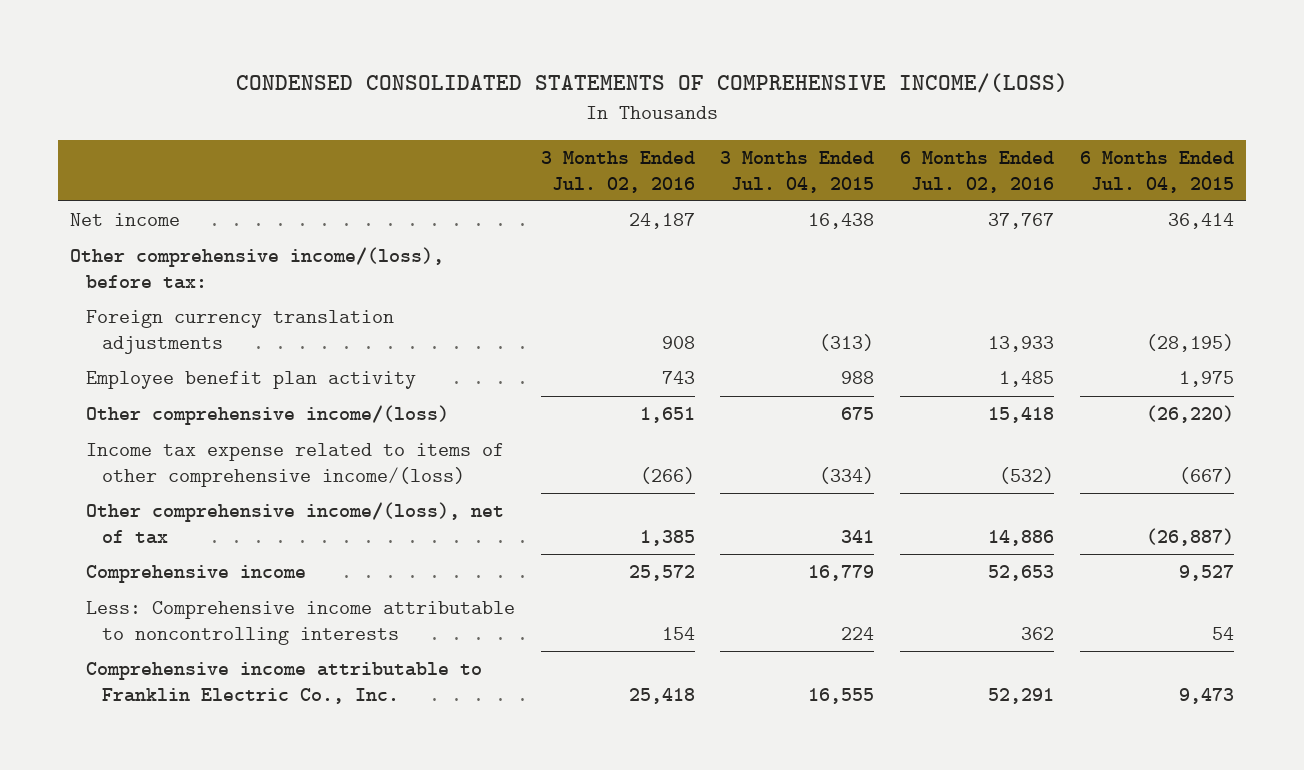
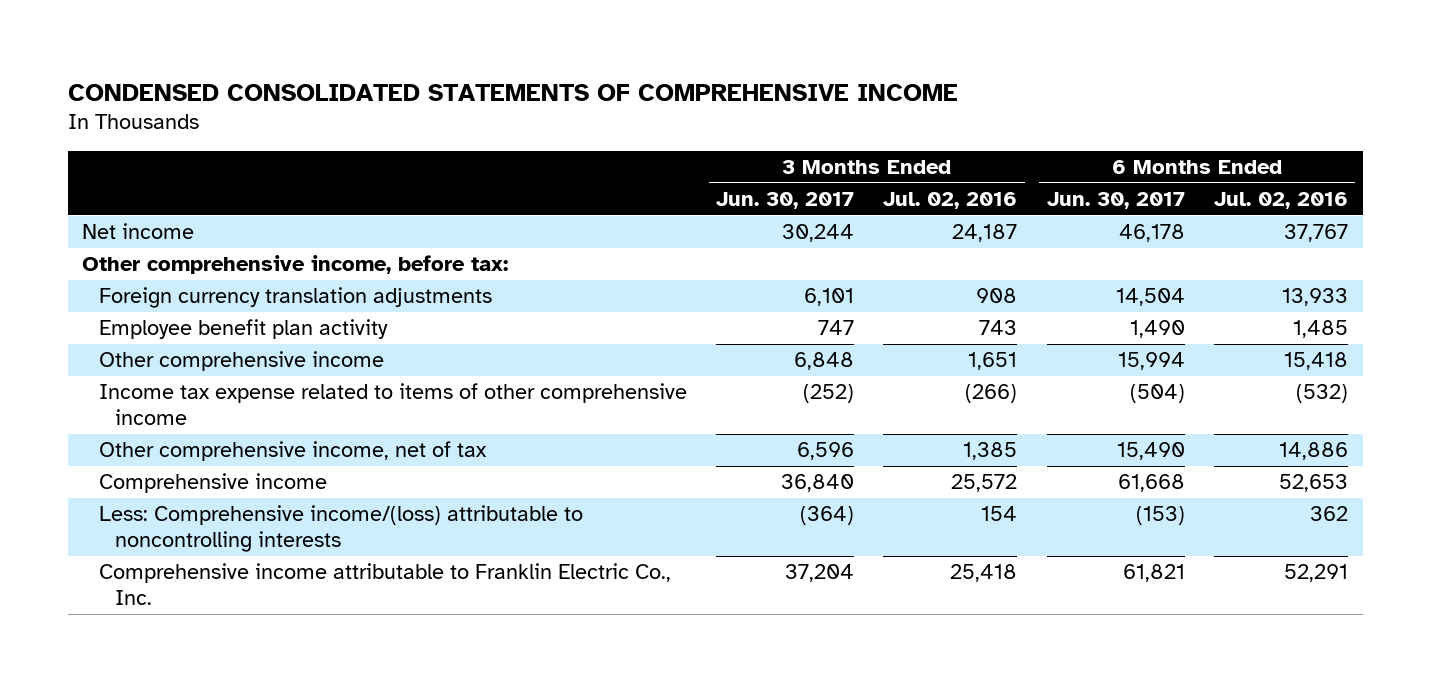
- CONDENSED CONSOLIDATED STATEMENTS OF COMPREHENSIVE INCOME/(LOSS)
+ CONDENSED CONSOLIDATED STATEMENTS OF COMPREHENSIVE INCOME
- | 3 Months Ended Jul. 02, 2016 | 3 Months Ended Jul. 04, 2015 | 6 Months Ended Jul. 02, 2016 | 6 Months Ended Jul. 04, 2015
+ | 3 Months Ended Jun. 30, 2017 | 3 Months Ended Jul. 02, 2016 | 6 Months Ended Jun. 30, 2017 | 6 Months Ended Jul. 02, 2016
- Other comprehensive income/(loss), before tax:
+ Other comprehensive income, before tax:
- Other comprehensive income/(loss) | 1,651 | 675 | 15,418 | (26,220)
- Income tax expense related to items of other comprehensive income/(loss) | (266) | (334) | (532) | (667)
- Other comprehensive income/(loss), net of tax | 1,385 | 341 | 14,886 | (26,887)
+ Other comprehensive income | 6,848 | 1,651 | 15,994 | 15,418
+ Income tax expense related to items of other comprehensive income | (252) | (266) | (504) | (532)
+ Other comprehensive income, net of tax | 6,596 | 1,385 | 15,490 | 14,886
- Less: Comprehensive income attributable to noncontrolling interests | 154 | 224 | 362 | 54
+ Less: Comprehensive income/(loss) attributable to noncontrolling interests | (364) | 154 | (153) | 362

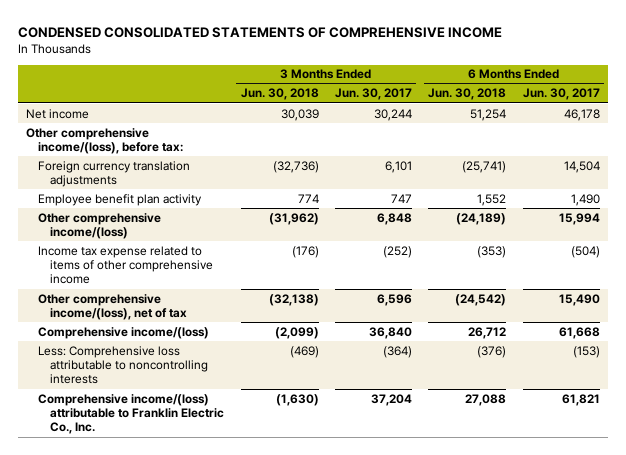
- | 3 Months Ended Jun. 30, 2017 | 3 Months Ended Jul. 02, 2016 | 6 Months Ended Jun. 30, 2017 | 6 Months Ended Jul. 02, 2016
+ | 3 Months Ended Jun. 30, 2018 | 3 Months Ended Jun. 30, 2017 | 6 Months Ended Jun. 30, 2018 | 6 Months Ended Jun. 30, 2017
- Other comprehensive income, before tax:
+ Other comprehensive income/(loss), before tax:
- Other comprehensive income | 6,848 | 1,651 | 15,994 | 15,418
+ Other comprehensive income/(loss) | (31,962) | 6,848 | (24,189) | 15,994
- Other comprehensive income, net of tax | 6,596 | 1,385 | 15,490 | 14,886
- Comprehensive income | 36,840 | 25,572 | 61,668 | 52,653
- Less: Comprehensive income/(loss) attributable to noncontrolling interests | (364) | 154 | (153) | 362
- Comprehensive income attributable to Franklin Electric Co., Inc. | 37,204 | 25,418 | 61,821 | 52,291
+ Other comprehensive income/(loss), net of tax | (32,138) | 6,596 | (24,542) | 15,490
+ Comprehensive income/(loss) | (2,099) | 36,840 | 26,712 | 61,668
+ Less: Comprehensive loss attributable to noncontrolling interests | (469) | (364) | (376) | (153)
+ Comprehensive income/(loss) attributable to Franklin Electric Co., Inc. | (1,630) | 37,204 | 27,088 | 61,821

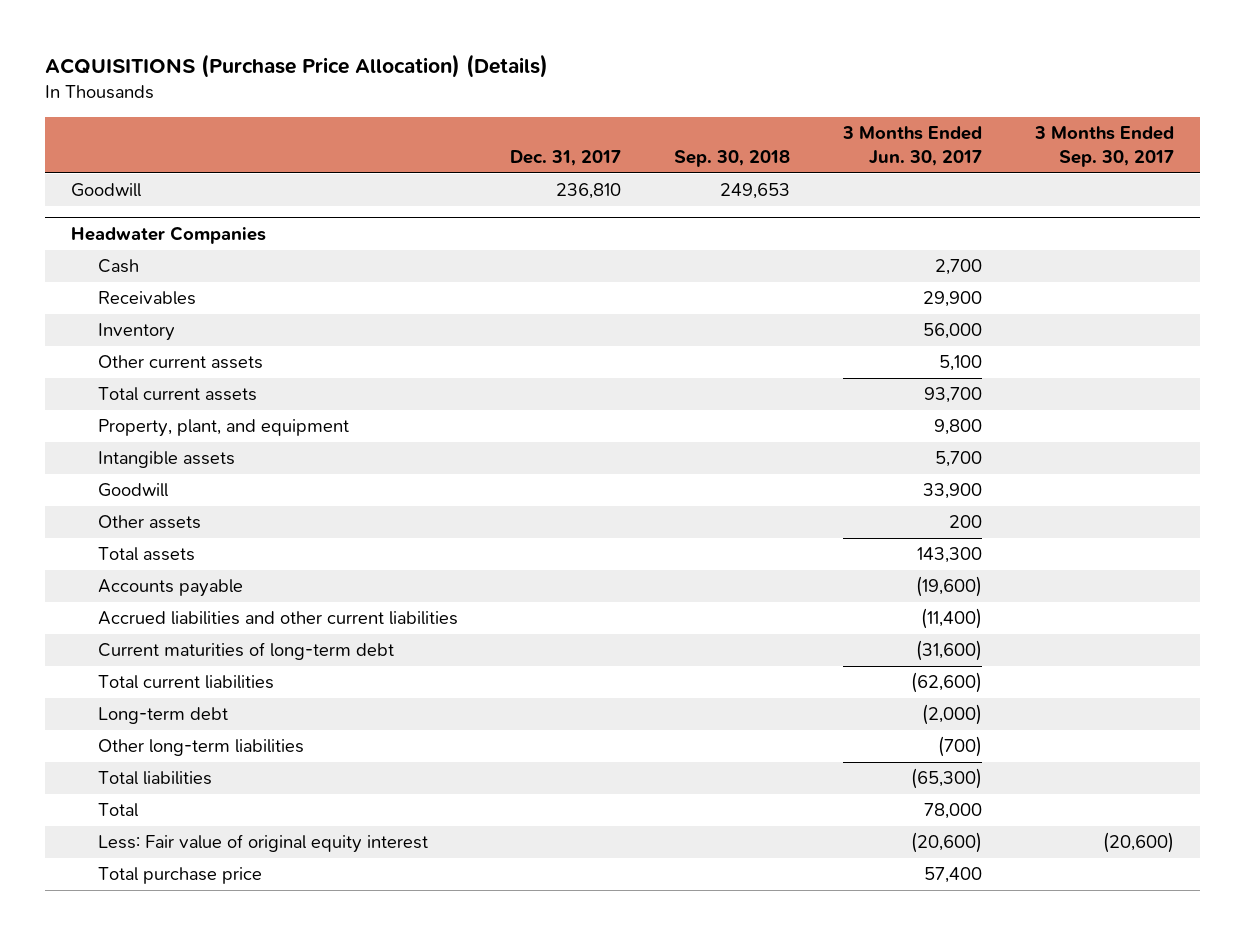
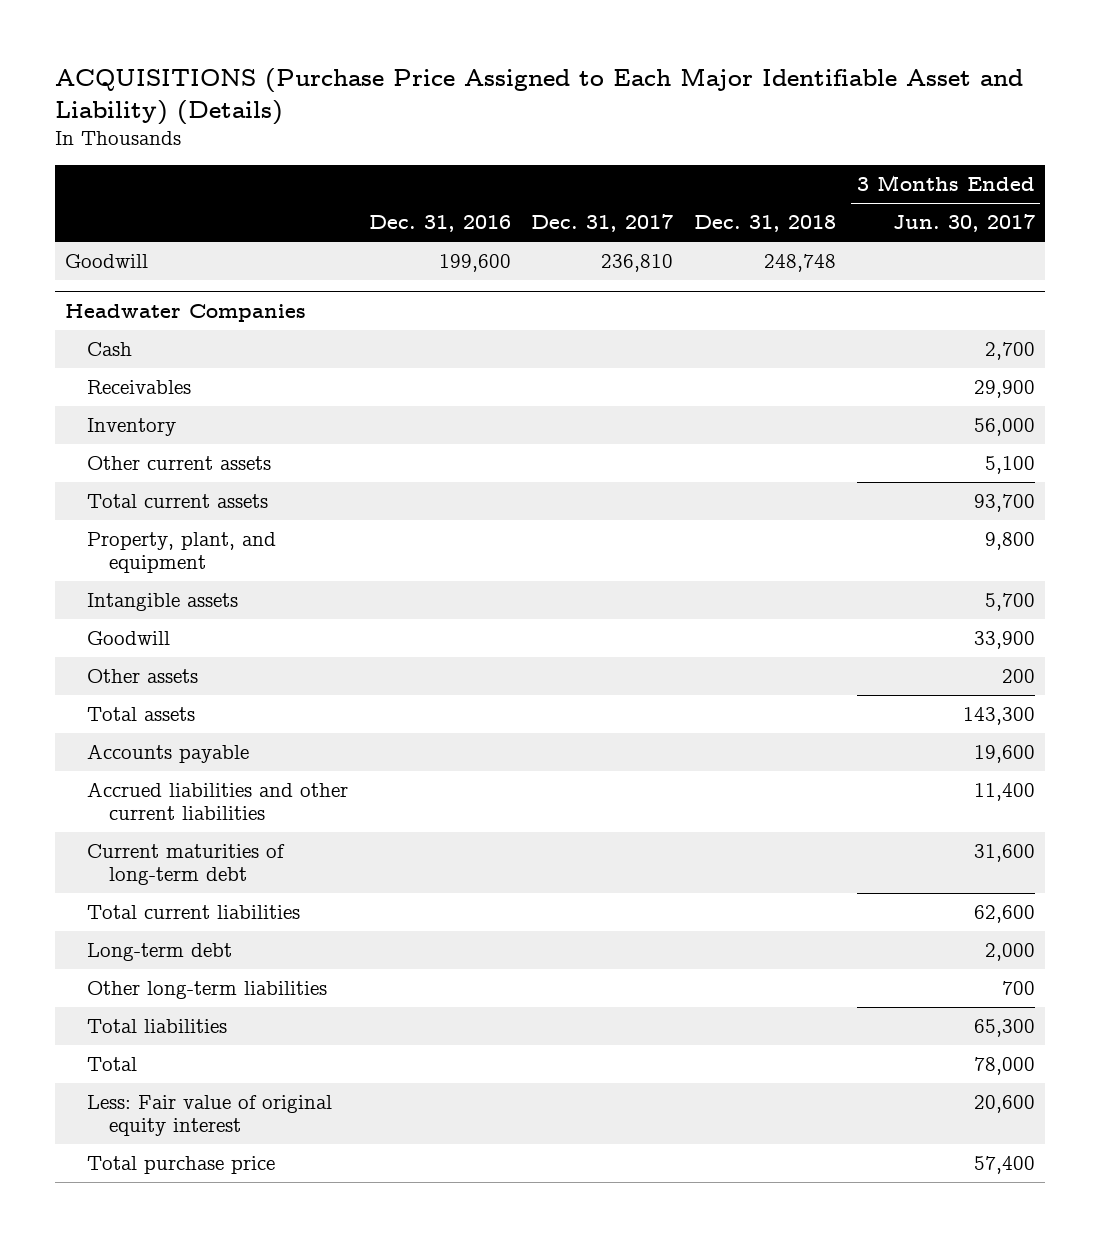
- ACQUISITIONS (Purchase Price Allocation) (Details)
+ ACQUISITIONS (Purchase Price Assigned to Each Major Identifiable Asset and Liability) (Details)
- | Dec. 31, 2017 | Sep. 30, 2018 | 3 Months Ended Jun. 30, 2017 | 3 Months Ended Sep. 30, 2017
+ | Dec. 31, 2016 | Dec. 31, 2017 | Dec. 31, 2018 | 3 Months Ended Jun. 30, 2017
@ Headwater Companies
- Accounts payable | | | (19,600) |
- Accrued liabilities and other current liabilities | | | (11,400) |
- Current maturities of long-term debt | | | (31,600) |
- Total current liabilities | | | (62,600) |
- Long-term debt | | | (2,000) |
- Other long-term liabilities | | | (700) |
- Total liabilities | | | (65,300) |
+ Accounts payable | | | | 19,600
+ Accrued liabilities and other current liabilities | | | | 11,400
+ Current maturities of long-term debt | | | | 31,600
+ Total current liabilities | | | | 62,600
+ Long-term debt | | | | 2,000
+ Other long-term liabilities | | | | 700
+ Total liabilities | | | | 65,300
- Less: Fair value of original equity interest | | | (20,600) | (20,600)
+ Less: Fair value of original equity interest | | | | 20,600

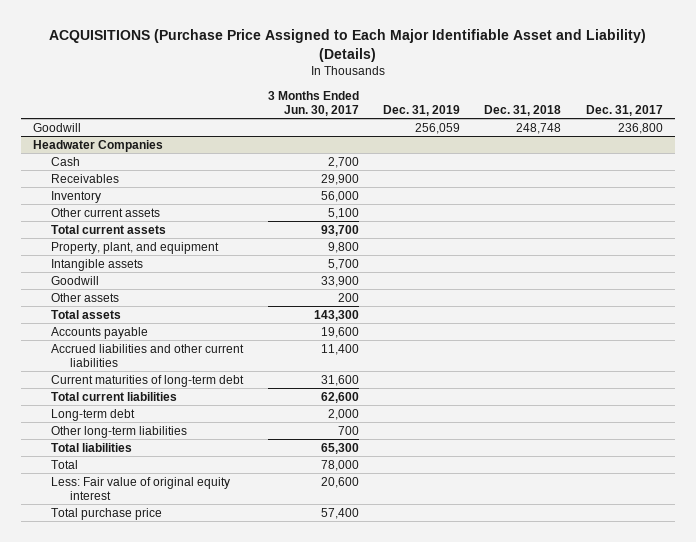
- | Dec. 31, 2016 | Dec. 31, 2017 | Dec. 31, 2018 | 3 Months Ended Jun. 30, 2017
+ | 3 Months Ended Jun. 30, 2017 | Dec. 31, 2019 | Dec. 31, 2018 | Dec. 31, 2017
- Goodwill | 199,600 | 236,810 | 248,748 |
+ Goodwill | | 256,059 | 248,748 | 236,800

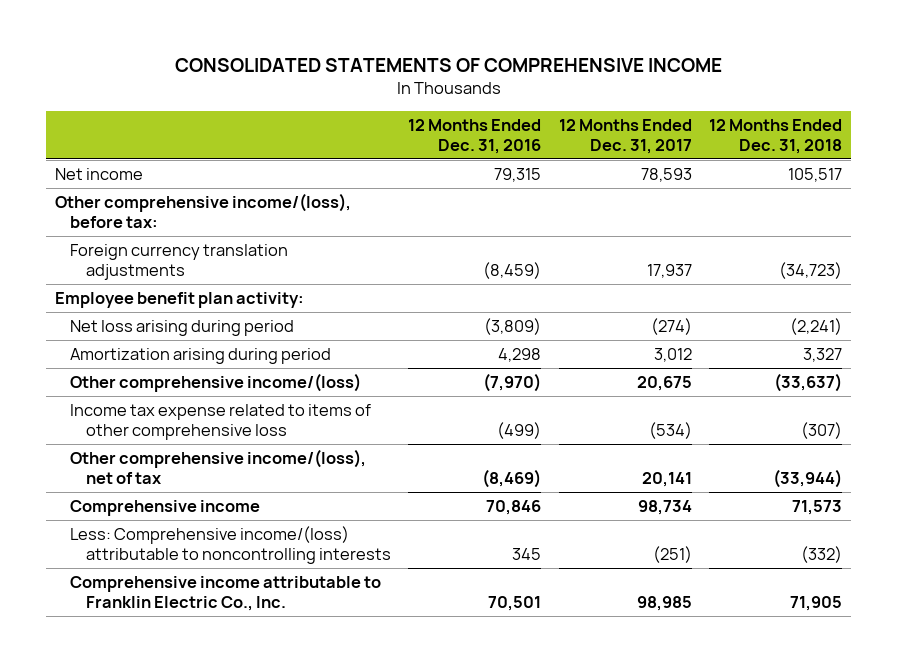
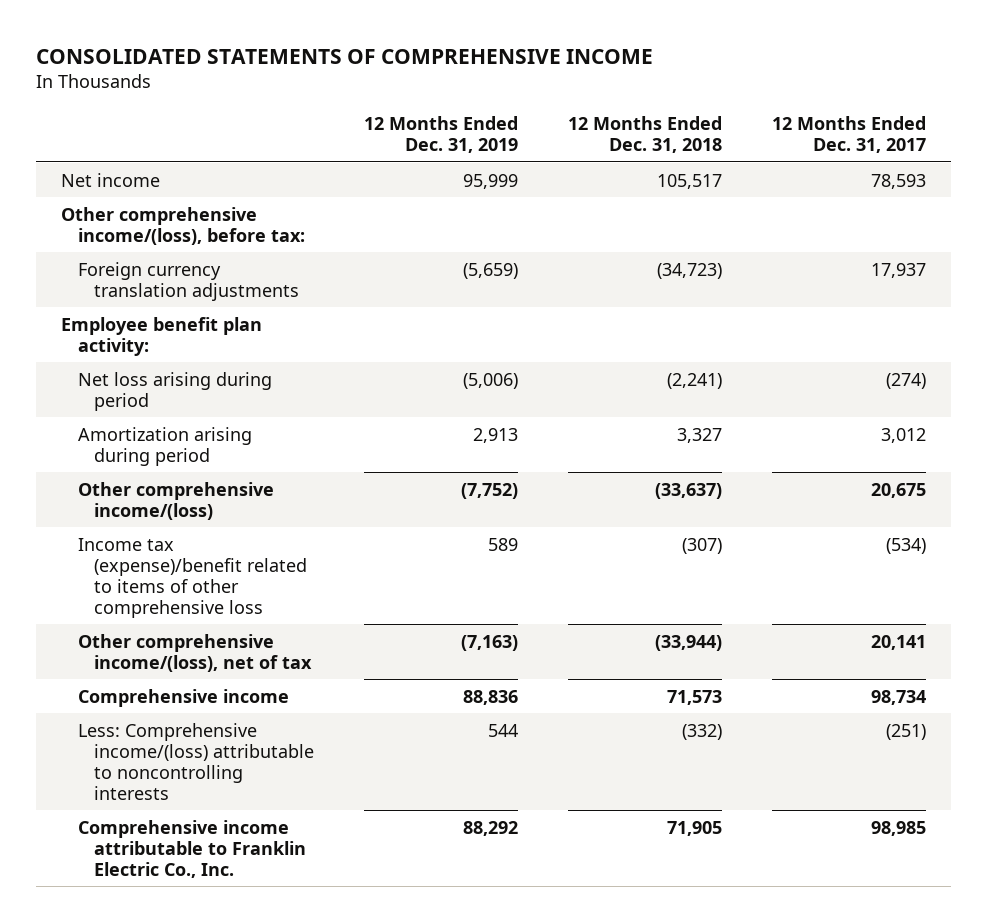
- | 12 Months Ended Dec. 31, 2016 | 12 Months Ended Dec. 31, 2017 | 12 Months Ended Dec. 31, 2018
+ | 12 Months Ended Dec. 31, 2019 | 12 Months Ended Dec. 31, 2018 | 12 Months Ended Dec. 31, 2017
- Income tax expense related to items of other comprehensive loss | (499) | (534) | (307)
+ Income tax (expense)/benefit related to items of other comprehensive loss | 589 | (307) | (534)

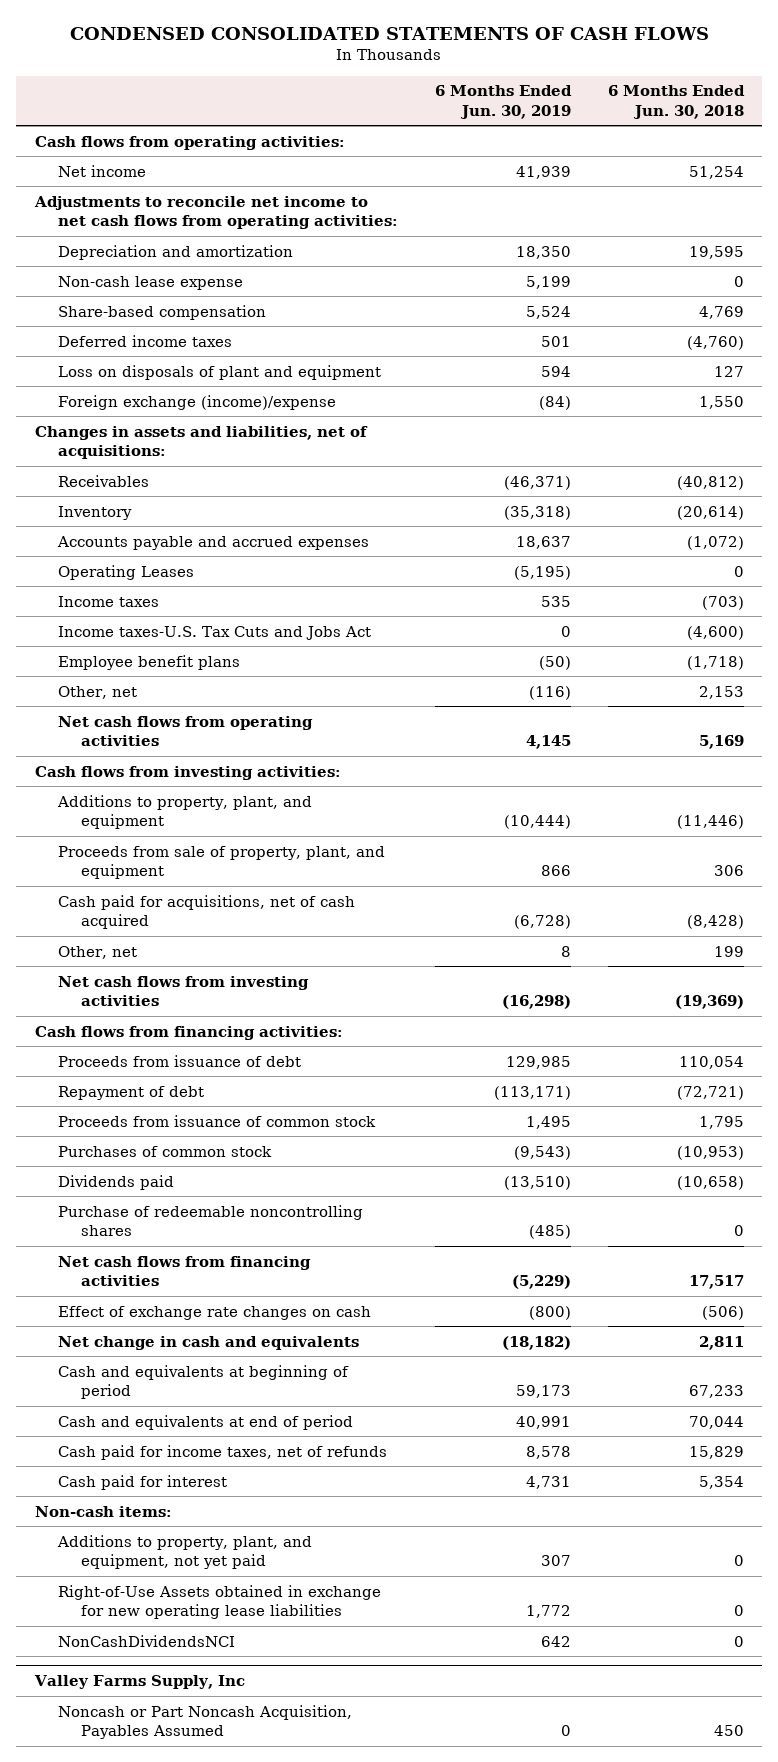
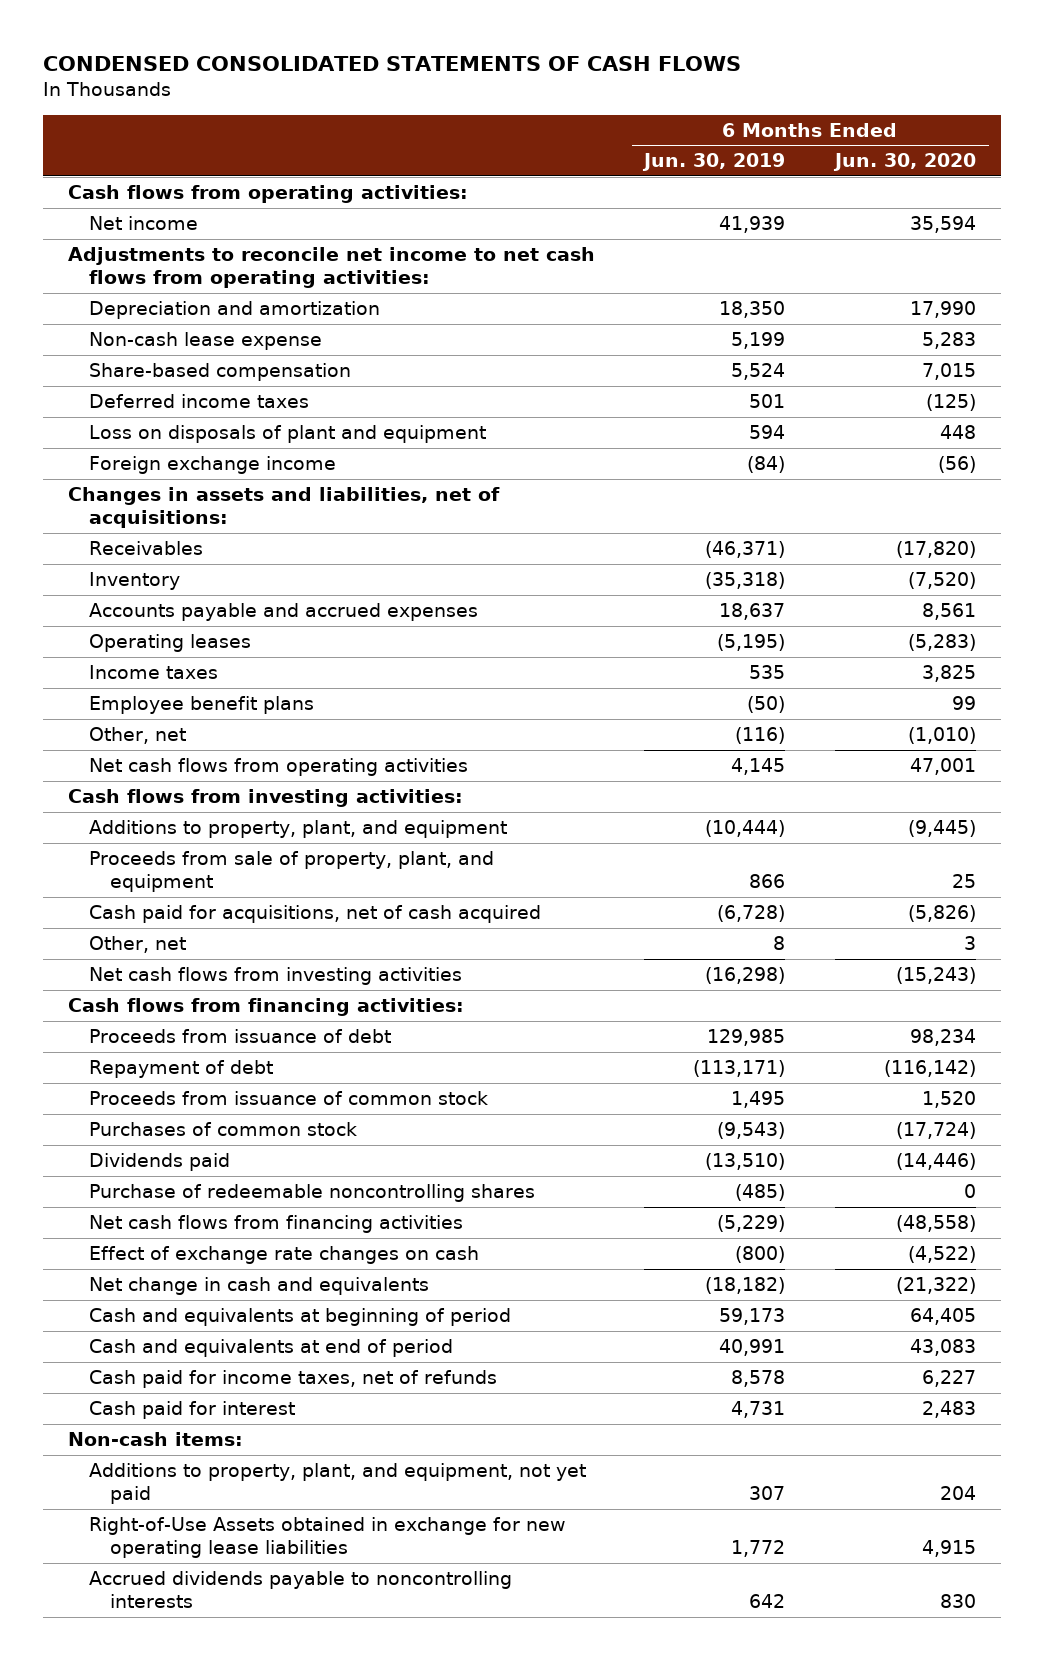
- | 6 Months Ended Jun. 30, 2019 | 6 Months Ended Jun. 30, 2018
+ | 6 Months Ended Jun. 30, 2019 | 6 Months Ended Jun. 30, 2020
- Foreign exchange (income)/expense | (84) | 1,550
+ Foreign exchange income | (84) | (56)
- Operating Leases | (5,195) | 0
+ Operating leases | (5,195) | (5,283)
- Income taxes-U.S. Tax Cuts and Jobs Act | 0 | (4,600)
- NonCashDividendsNCI | 642 | 0
- Valley Farms Supply, Inc
- Noncash or Part Noncash Acquisition, Payables Assumed | 0 | 450
+ Accrued dividends payable to noncontrolling interests | 642 | 830

